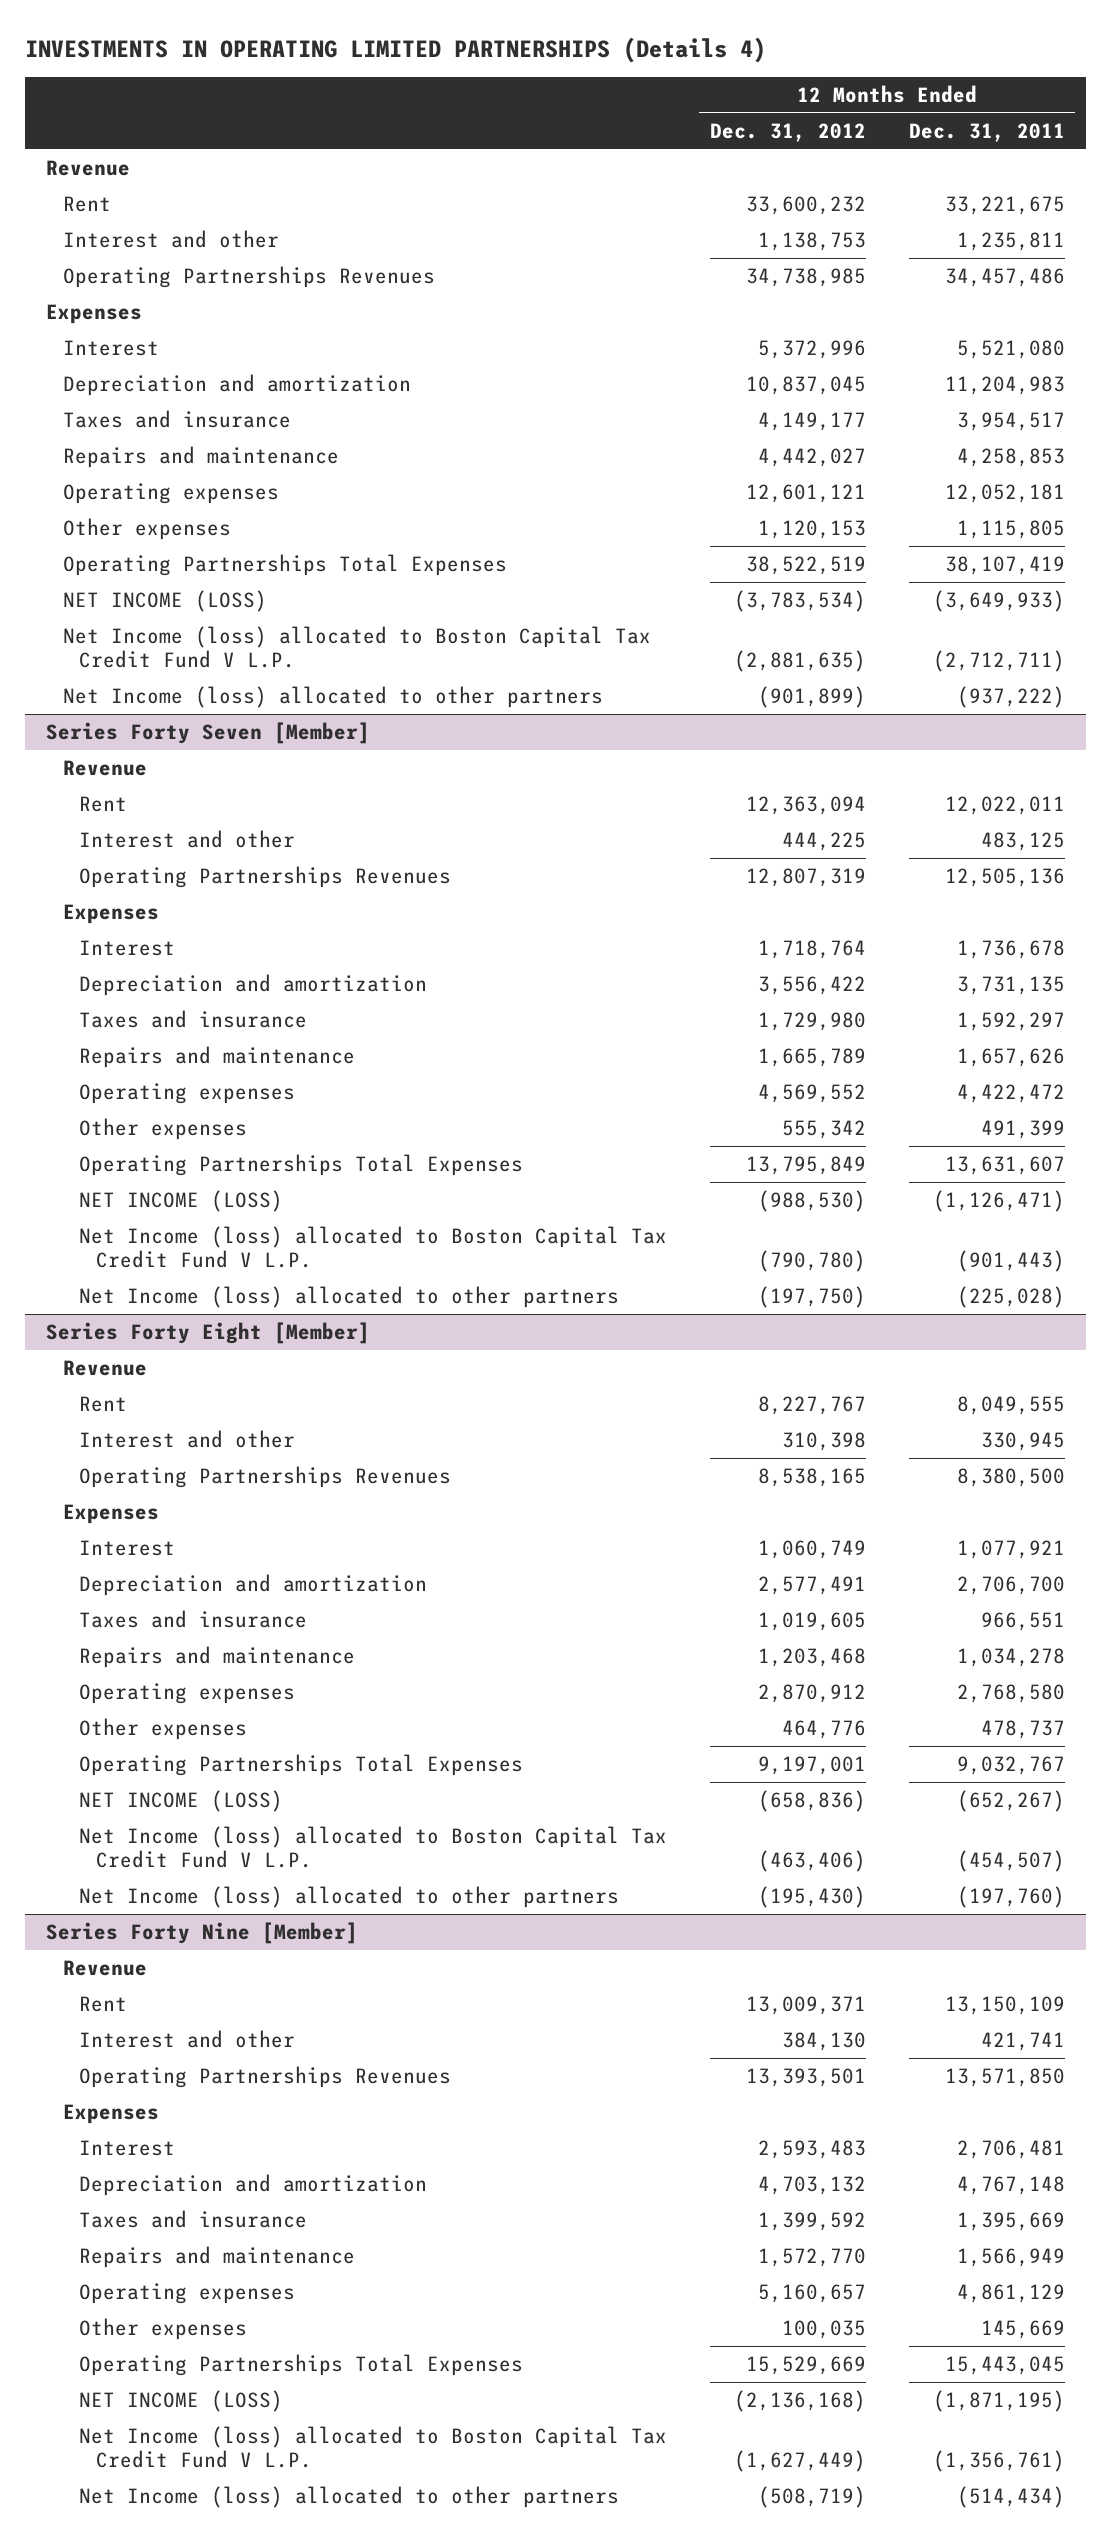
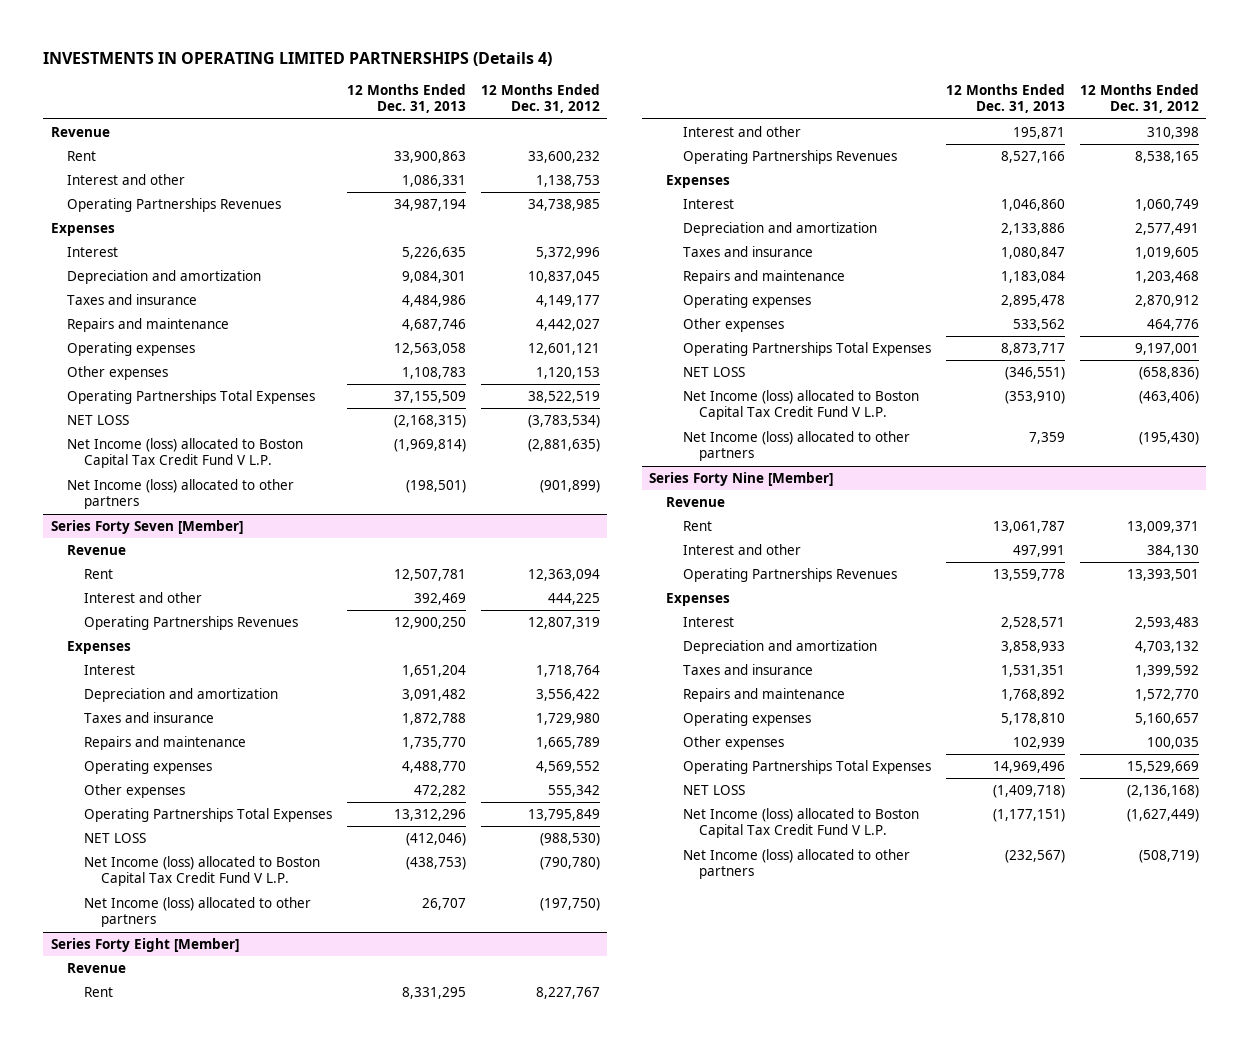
- | 12 Months Ended Dec. 31, 2012 | 12 Months Ended Dec. 31, 2011
+ | 12 Months Ended Dec. 31, 2013 | 12 Months Ended Dec. 31, 2012
- NET INCOME (LOSS) | (3,783,534) | (3,649,933)
+ NET LOSS | (2,168,315) | (3,783,534)
@ Series Forty Seven [Member]
- NET INCOME (LOSS) | (988,530) | (1,126,471)
+ NET LOSS | (412,046) | (988,530)
@ Series Forty Eight [Member]
- NET INCOME (LOSS) | (658,836) | (652,267)
+ NET LOSS | (346,551) | (658,836)
@ Series Forty Nine [Member]
- NET INCOME (LOSS) | (2,136,168) | (1,871,195)
+ NET LOSS | (1,409,718) | (2,136,168)

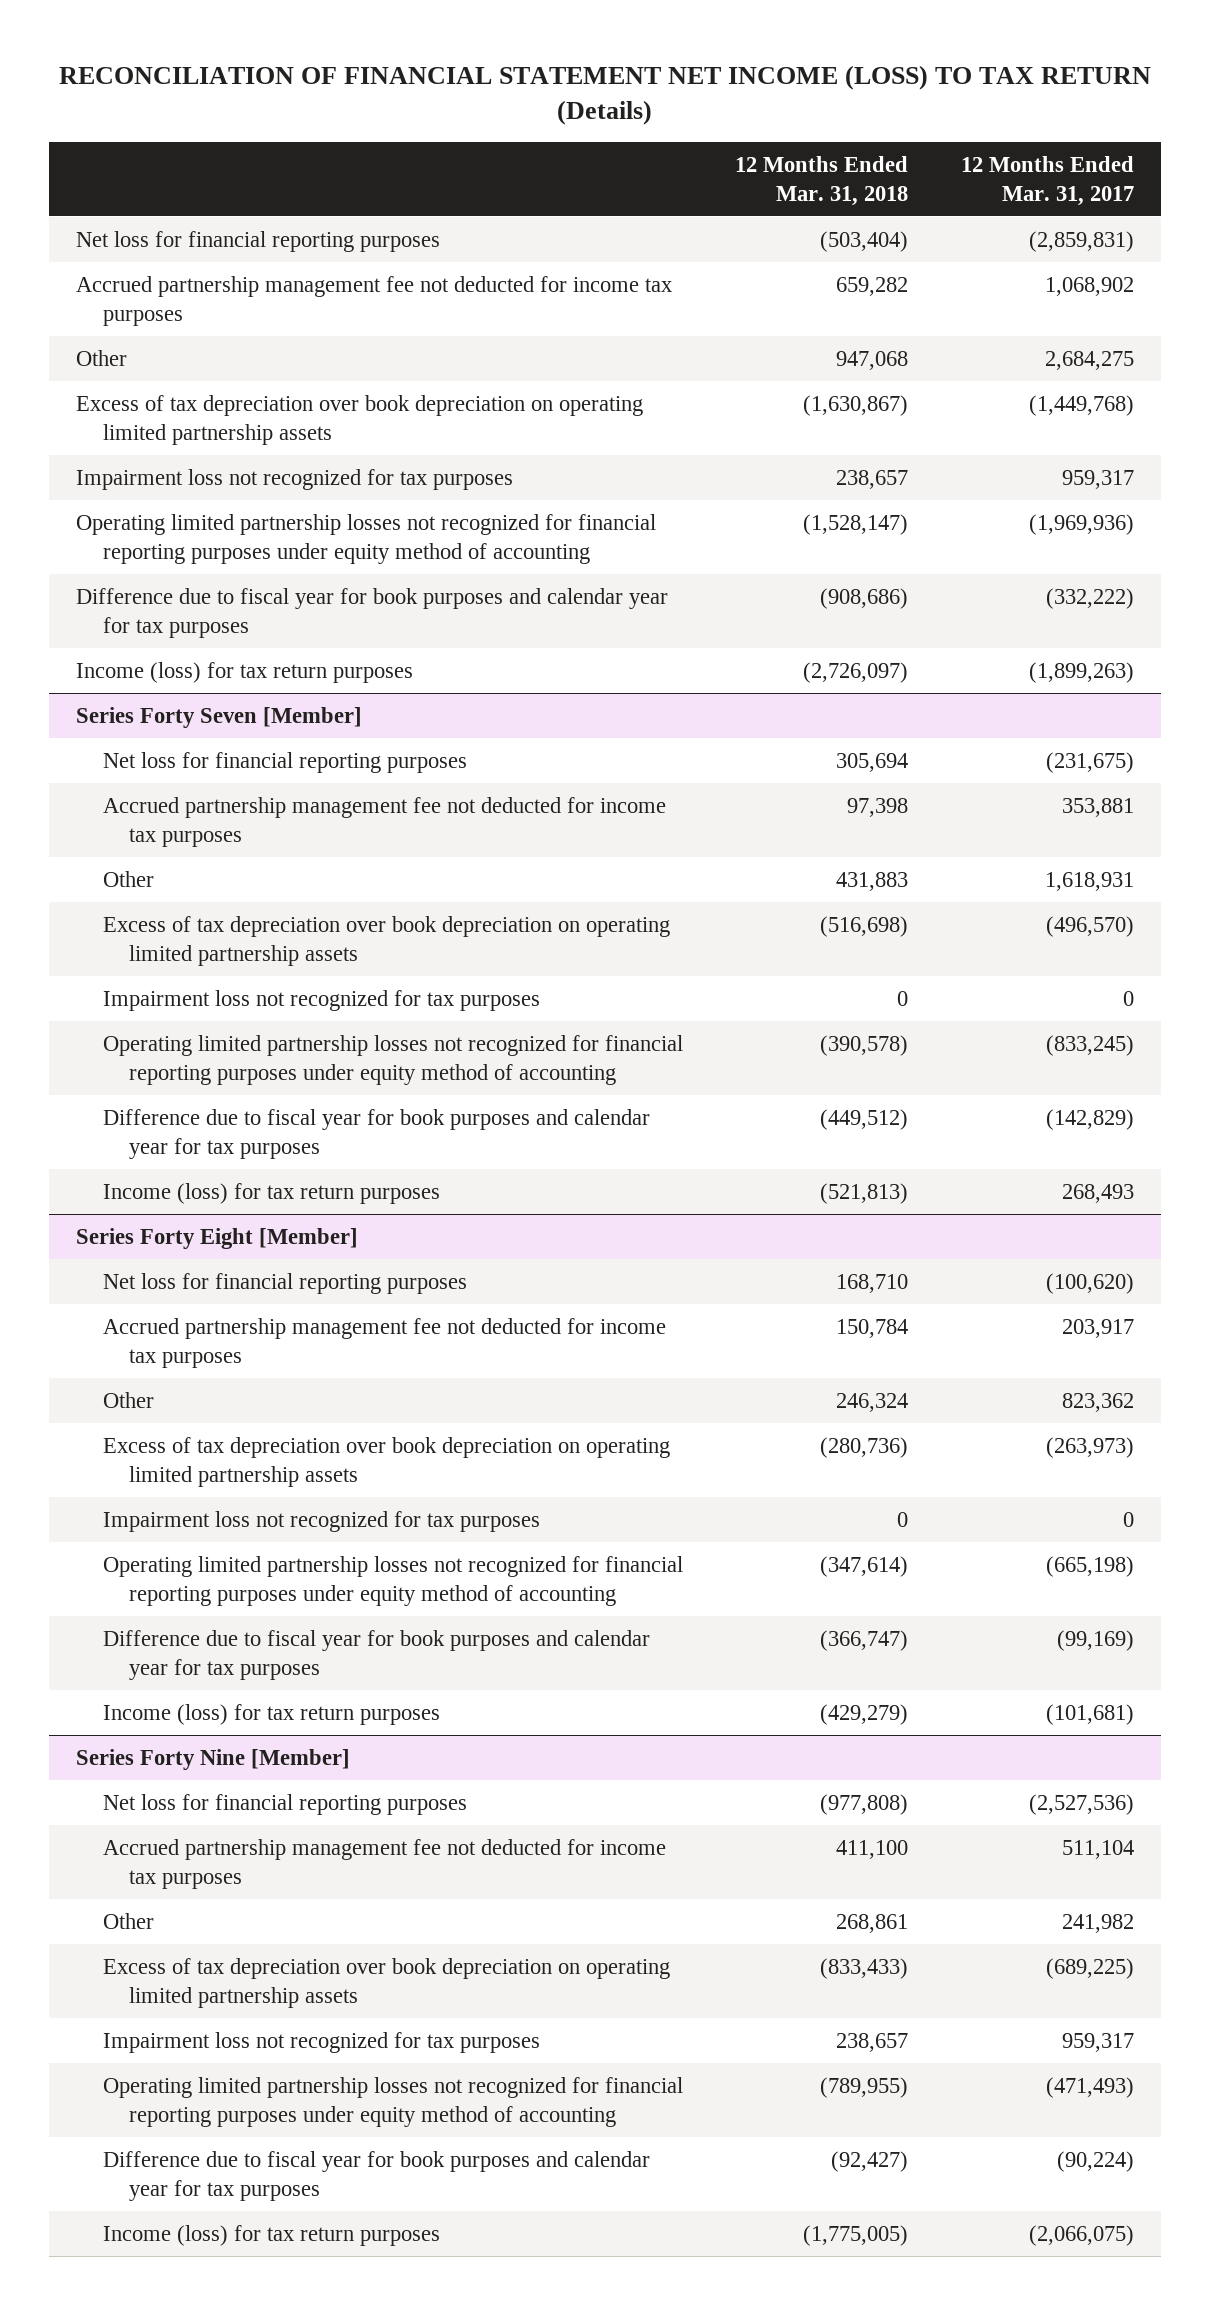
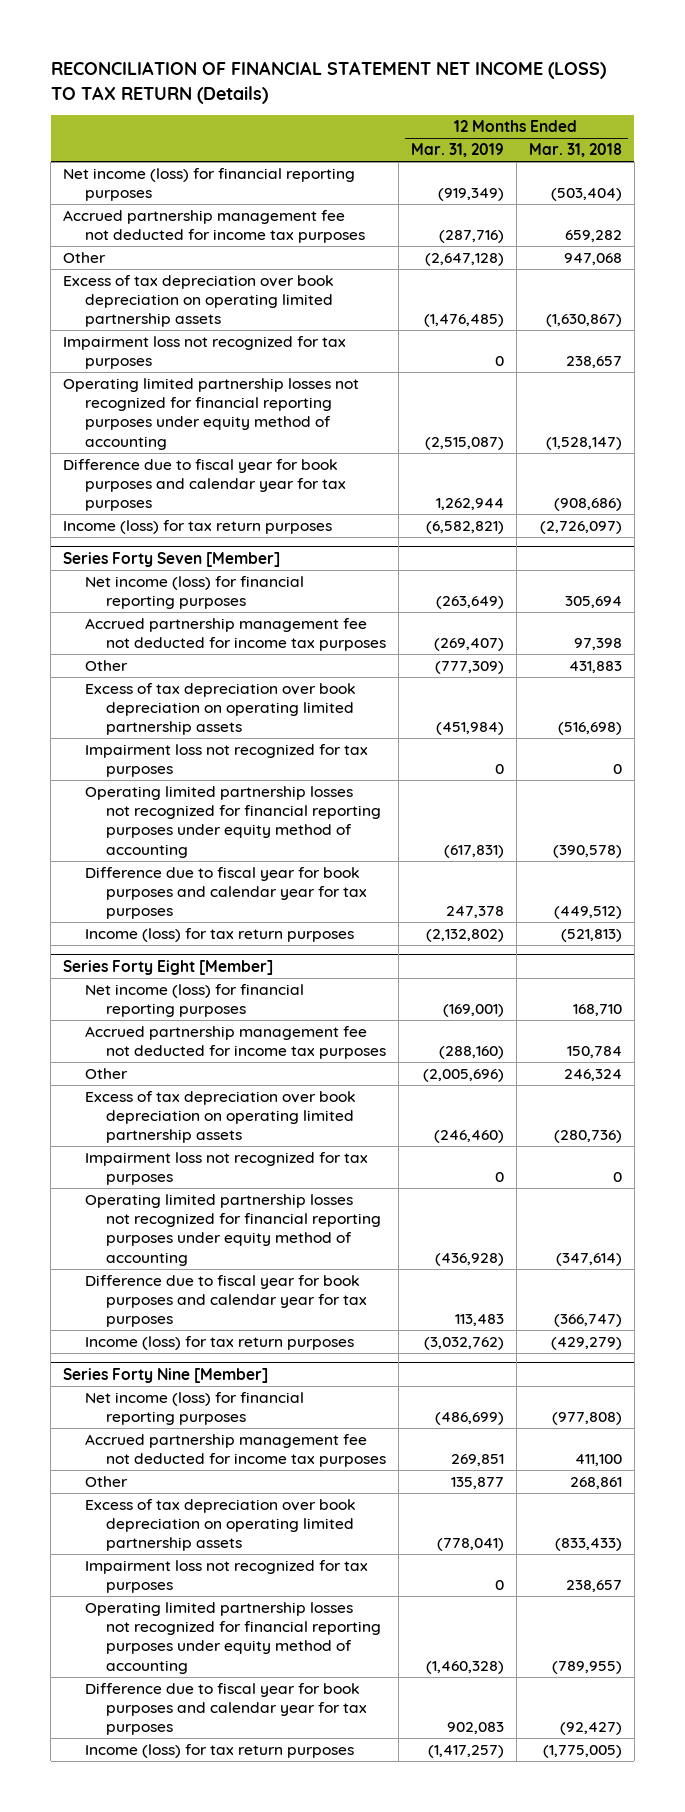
- | 12 Months Ended Mar. 31, 2018 | 12 Months Ended Mar. 31, 2017
+ | 12 Months Ended Mar. 31, 2019 | 12 Months Ended Mar. 31, 2018
- Net loss for financial reporting purposes | (503,404) | (2,859,831)
+ Net income (loss) for financial reporting purposes | (919,349) | (503,404)
@ Series Forty Seven [Member]
- Net loss for financial reporting purposes | 305,694 | (231,675)
+ Net income (loss) for financial reporting purposes | (263,649) | 305,694
@ Series Forty Eight [Member]
- Net loss for financial reporting purposes | 168,710 | (100,620)
+ Net income (loss) for financial reporting purposes | (169,001) | 168,710
@ Series Forty Nine [Member]
- Net loss for financial reporting purposes | (977,808) | (2,527,536)
+ Net income (loss) for financial reporting purposes | (486,699) | (977,808)

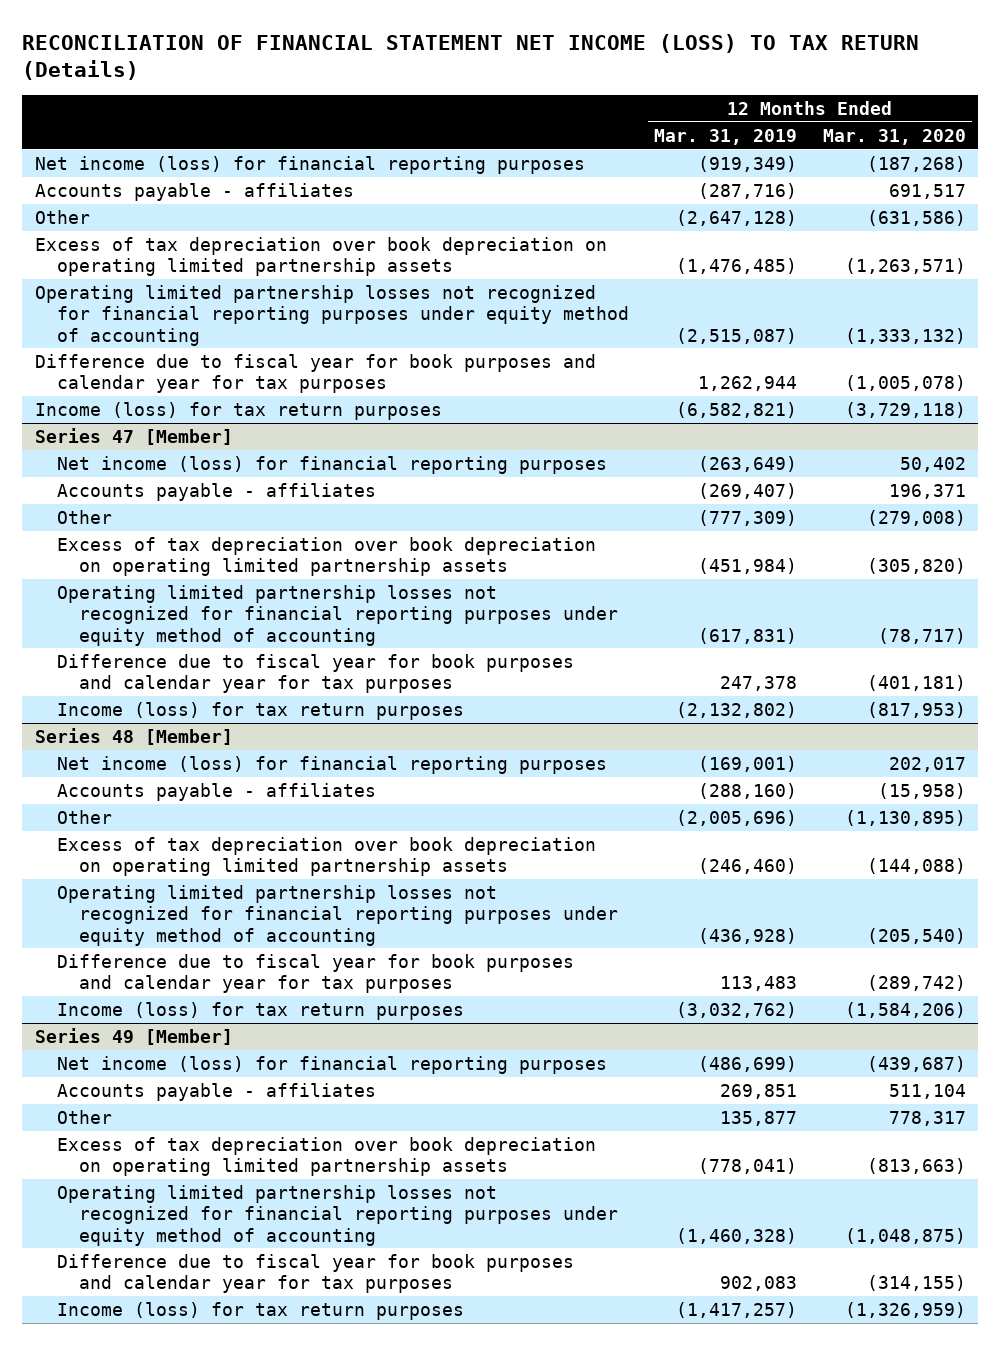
- | 12 Months Ended Mar. 31, 2019 | 12 Months Ended Mar. 31, 2018
+ | 12 Months Ended Mar. 31, 2019 | 12 Months Ended Mar. 31, 2020
- Accrued partnership management fee not deducted for income tax purposes | (287,716) | 659,282
+ Accounts payable - affiliates | (287,716) | 691,517
- Impairment loss not recognized for tax purposes | 0 | 238,657
- Series Forty Seven [Member]
+ Series 47 [Member]
- Accrued partnership management fee not deducted for income tax purposes | (269,407) | 97,398
+ Accounts payable - affiliates | (269,407) | 196,371
- Impairment loss not recognized for tax purposes | 0 | 0
- Series Forty Eight [Member]
+ Series 48 [Member]
- Accrued partnership management fee not deducted for income tax purposes | (288,160) | 150,784
+ Accounts payable - affiliates | (288,160) | (15,958)
- Impairment loss not recognized for tax purposes | 0 | 0
- Series Forty Nine [Member]
+ Series 49 [Member]
- Accrued partnership management fee not deducted for income tax purposes | 269,851 | 411,100
+ Accounts payable - affiliates | 269,851 | 511,104
- Impairment loss not recognized for tax purposes | 0 | 238,657

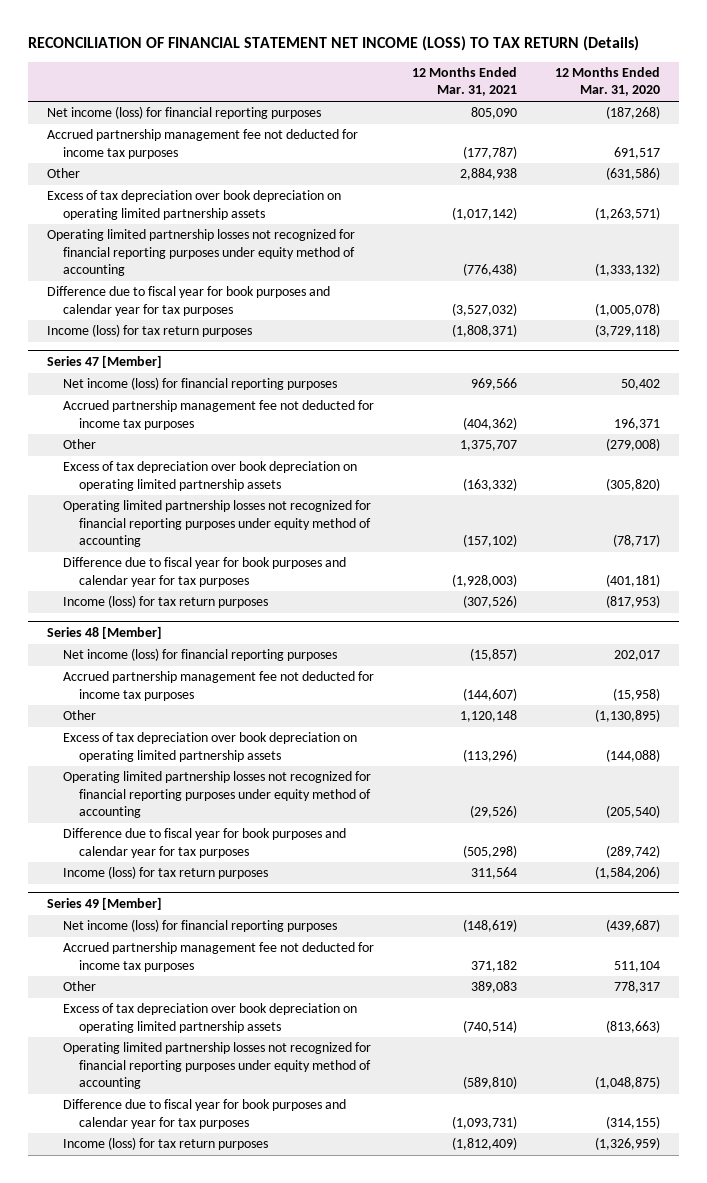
- | 12 Months Ended Mar. 31, 2019 | 12 Months Ended Mar. 31, 2020
+ | 12 Months Ended Mar. 31, 2021 | 12 Months Ended Mar. 31, 2020
- Accounts payable - affiliates | (287,716) | 691,517
+ Accrued partnership management fee not deducted for income tax purposes | (177,787) | 691,517
@ Series 47 [Member]
- Accounts payable - affiliates | (269,407) | 196,371
+ Accrued partnership management fee not deducted for income tax purposes | (404,362) | 196,371
@ Series 48 [Member]
- Accounts payable - affiliates | (288,160) | (15,958)
+ Accrued partnership management fee not deducted for income tax purposes | (144,607) | (15,958)
@ Series 49 [Member]
- Accounts payable - affiliates | 269,851 | 511,104
+ Accrued partnership management fee not deducted for income tax purposes | 371,182 | 511,104

